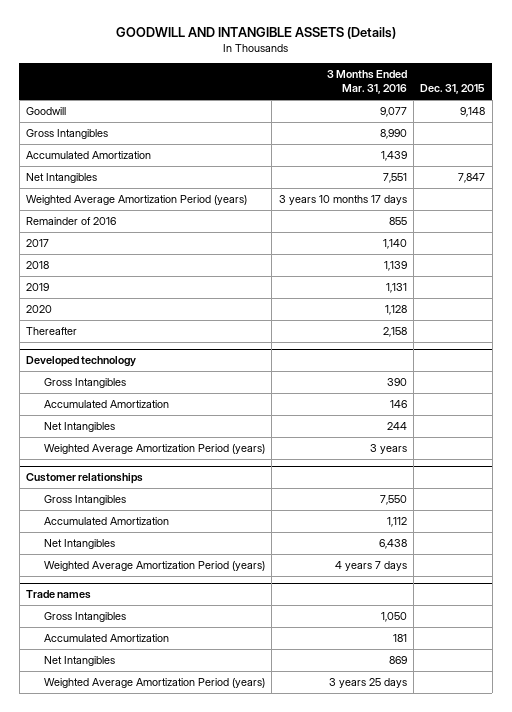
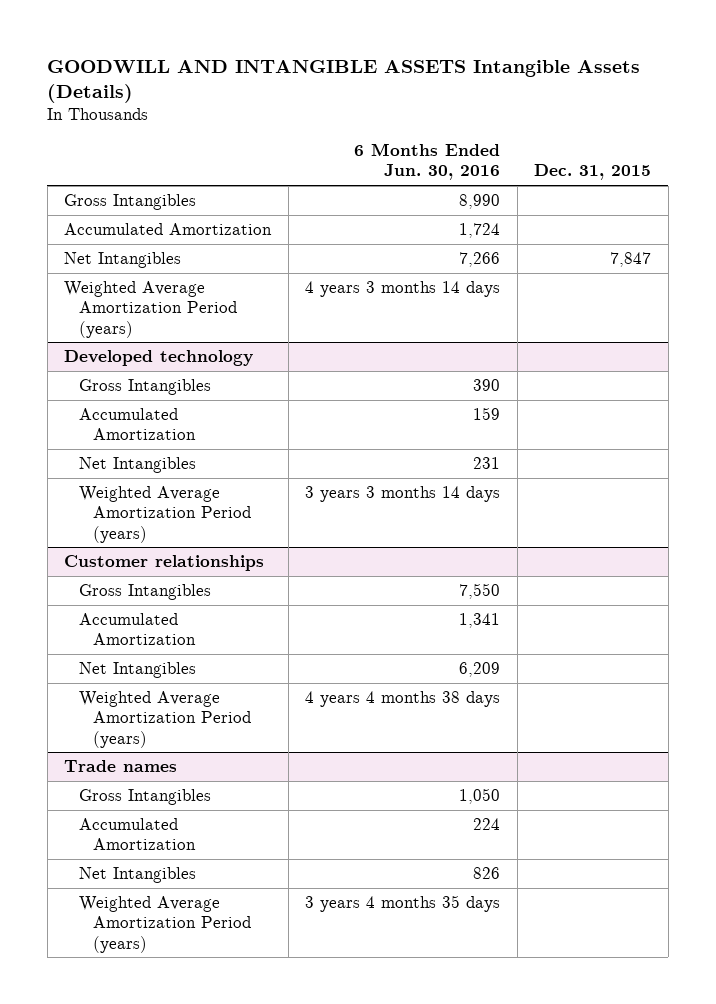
- GOODWILL AND INTANGIBLE ASSETS (Details)
+ GOODWILL AND INTANGIBLE ASSETS Intangible Assets (Details)
- | 3 Months Ended Mar. 31, 2016 | Dec. 31, 2015
+ | 6 Months Ended Jun. 30, 2016 | Dec. 31, 2015
- Goodwill | 9,077 | 9,148
- Remainder of 2016 | 855 |
- 2017 | 1,140 |
- 2018 | 1,139 |
- 2019 | 1,131 |
- 2020 | 1,128 |
- Thereafter | 2,158 |

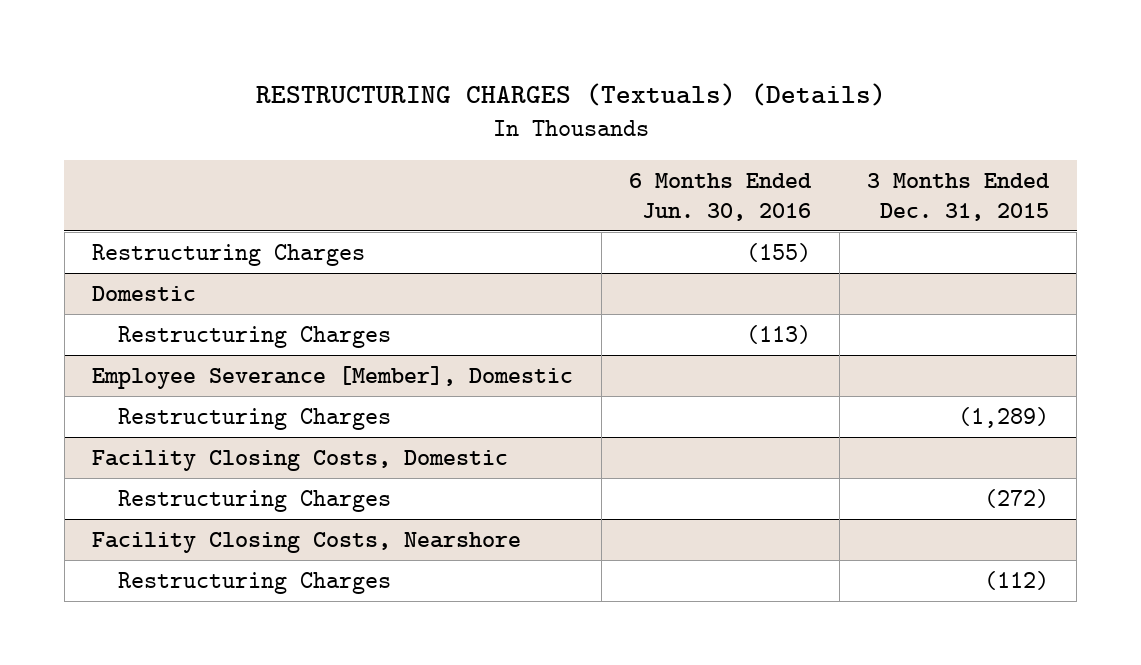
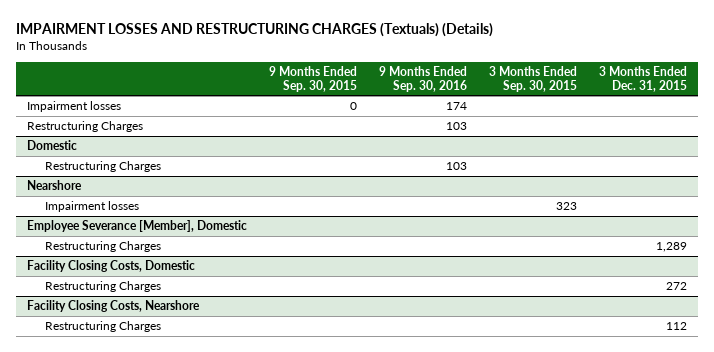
- RESTRUCTURING CHARGES (Textuals) (Details)
+ IMPAIRMENT LOSSES AND RESTRUCTURING CHARGES (Textuals) (Details)
- | 6 Months Ended Jun. 30, 2016 | 3 Months Ended Dec. 31, 2015
+ | 9 Months Ended Sep. 30, 2015 | 9 Months Ended Sep. 30, 2016 | 3 Months Ended Sep. 30, 2015 | 3 Months Ended Dec. 31, 2015
+ Impairment losses | 0 | 174 | |
+ Nearshore
+ Impairment losses | | | 323 |
@ Employee Severance [Member], Domestic
- Restructuring Charges | | (1,289)
+ Restructuring Charges | | | | 1,289
@ Facility Closing Costs, Domestic
- Restructuring Charges | | (272)
+ Restructuring Charges | | | | 272
@ Facility Closing Costs, Nearshore
- Restructuring Charges | | (112)
+ Restructuring Charges | | | | 112

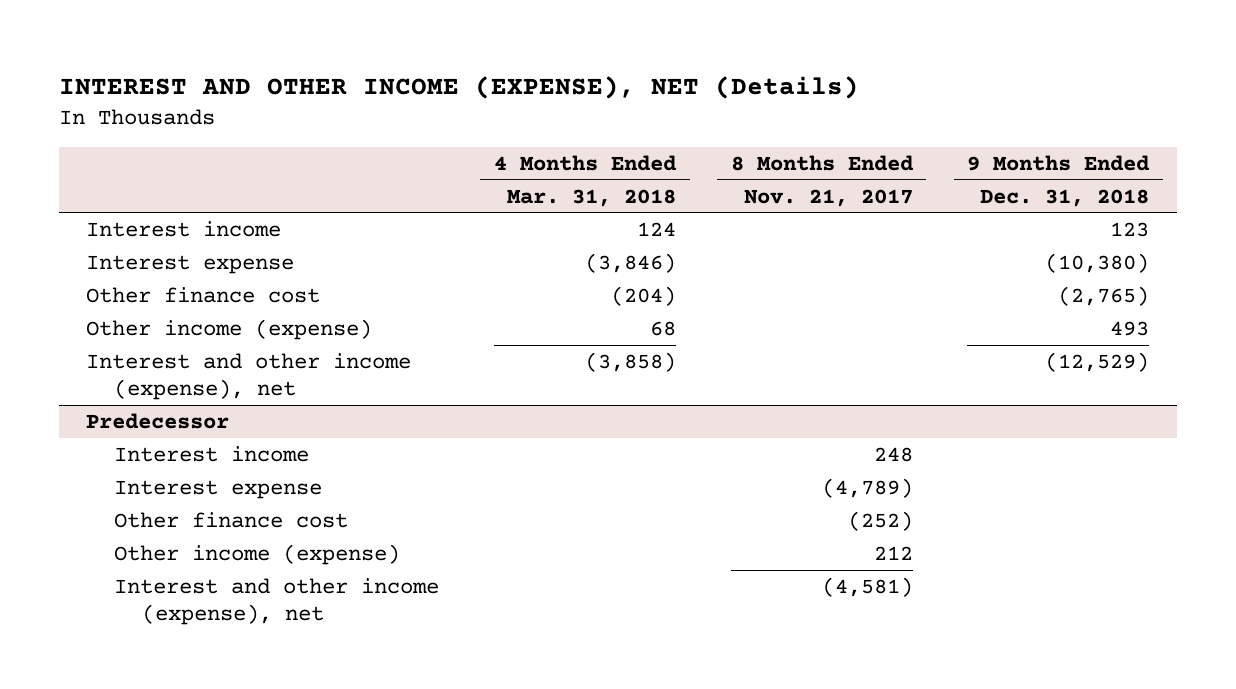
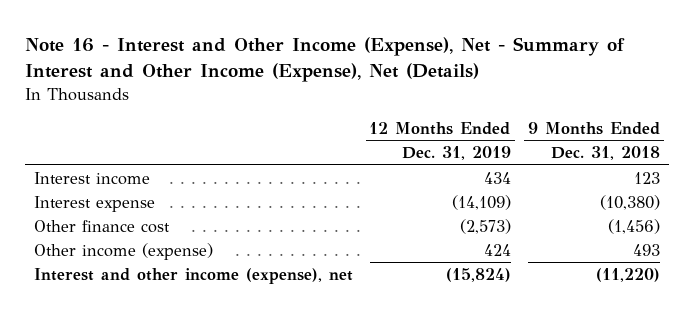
- INTEREST AND OTHER INCOME (EXPENSE), NET (Details)
+ Note 16 - Interest and Other Income (Expense), Net - Summary of Interest and Other Income (Expense), Net (Details)
- | 4 Months Ended Mar. 31, 2018 | 8 Months Ended Nov. 21, 2017 | 9 Months Ended Dec. 31, 2018
+ | 12 Months Ended Dec. 31, 2019 | 9 Months Ended Dec. 31, 2018
- Other finance cost | (204) | | (2,765)
+ Other finance cost | (2,573) | (1,456)
- Interest and other income (expense), net | (3,858) | | (12,529)
- Predecessor
- Interest income | | 248 |
- Interest expense | | (4,789) |
- Other finance cost | | (252) |
- Other income (expense) | | 212 |
- Interest and other income (expense), net | | (4,581) |
+ Interest and other income (expense), net | (15,824) | (11,220)

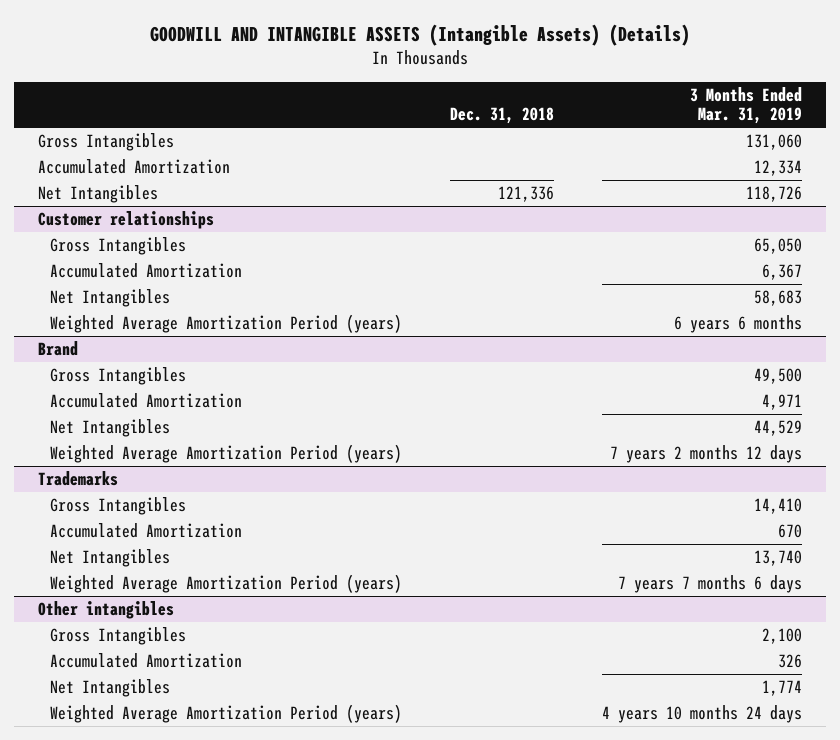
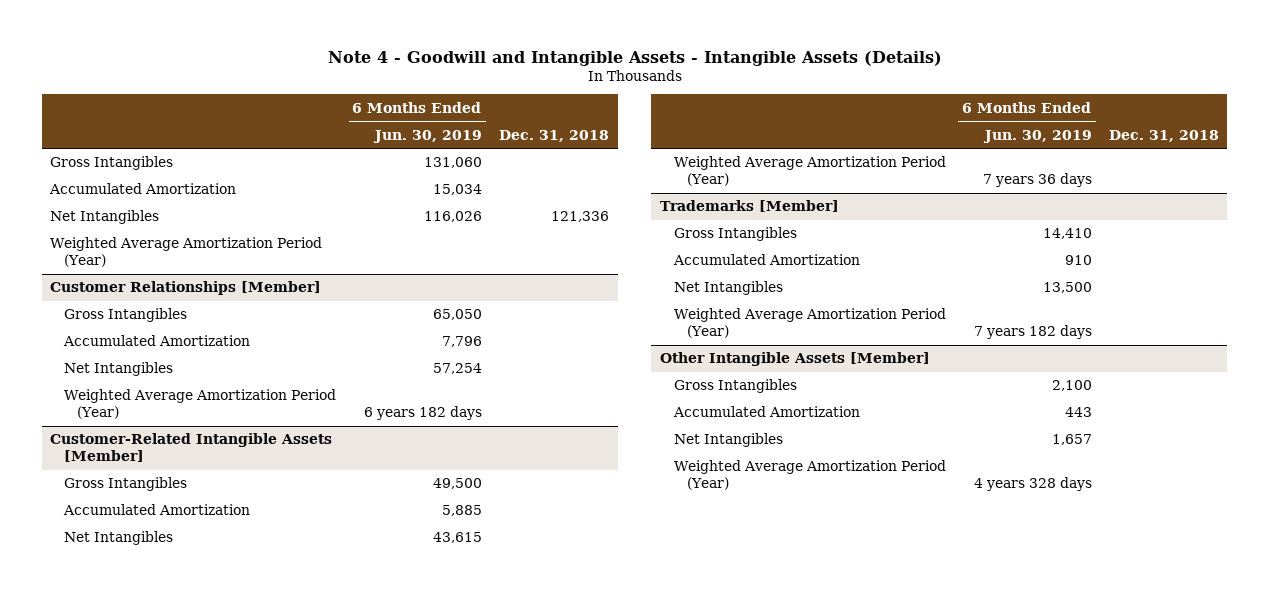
- GOODWILL AND INTANGIBLE ASSETS (Intangible Assets) (Details)
+ Note 4 - Goodwill and Intangible Assets - Intangible Assets (Details)
- | Dec. 31, 2018 | 3 Months Ended Mar. 31, 2019
+ | 6 Months Ended Jun. 30, 2019 | Dec. 31, 2018
- Customer relationships
+ Weighted Average Amortization Period (Year)
+ Customer Relationships [Member]
- Weighted Average Amortization Period (years) | | 6 years 6 months
- Brand
+ Weighted Average Amortization Period (Year) | 6 years 182 days |
+ Customer-Related Intangible Assets [Member]
- Weighted Average Amortization Period (years) | | 7 years 2 months 12 days
- Trademarks
+ Weighted Average Amortization Period (Year) | 7 years 36 days |
+ Trademarks [Member]
- Weighted Average Amortization Period (years) | | 7 years 7 months 6 days
- Other intangibles
+ Weighted Average Amortization Period (Year) | 7 years 182 days |
+ Other Intangible Assets [Member]
- Weighted Average Amortization Period (years) | | 4 years 10 months 24 days
+ Weighted Average Amortization Period (Year) | 4 years 328 days |

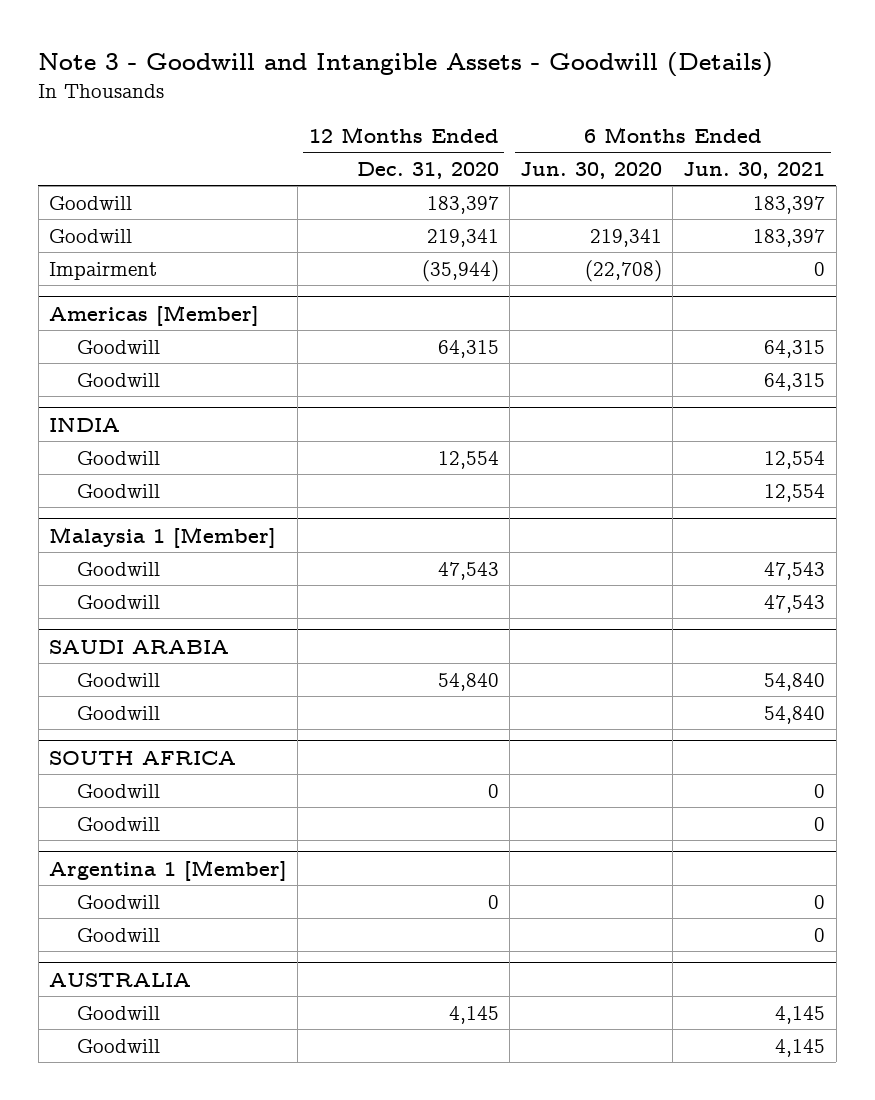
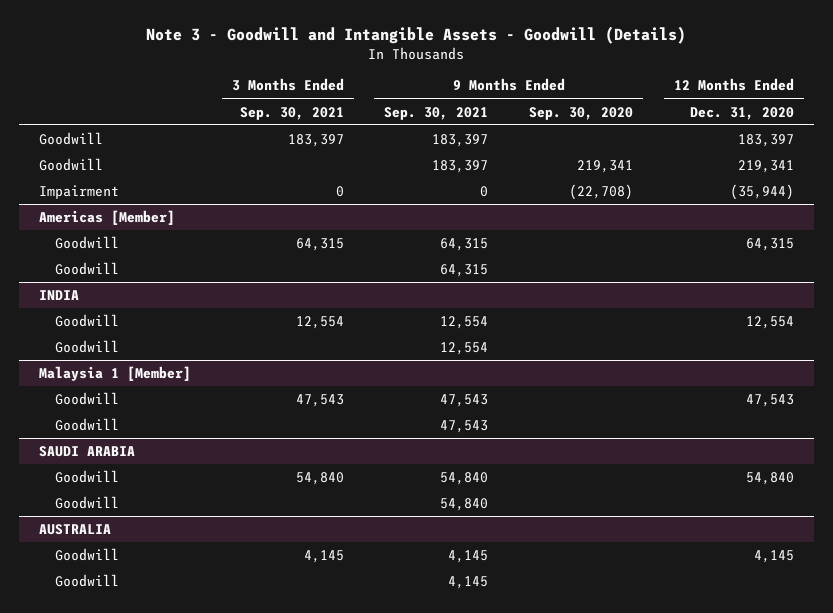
- | 12 Months Ended Dec. 31, 2020 | 6 Months Ended Jun. 30, 2020 | 6 Months Ended Jun. 30, 2021
+ | 3 Months Ended Sep. 30, 2021 | 9 Months Ended Sep. 30, 2021 | 9 Months Ended Sep. 30, 2020 | 12 Months Ended Dec. 31, 2020
- SOUTH AFRICA
- Goodwill | 0 | | 0
- Goodwill | | | 0
- Argentina 1 [Member]
- Goodwill | 0 | | 0
- Goodwill | | | 0

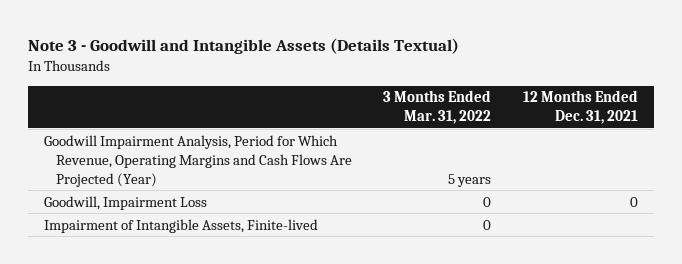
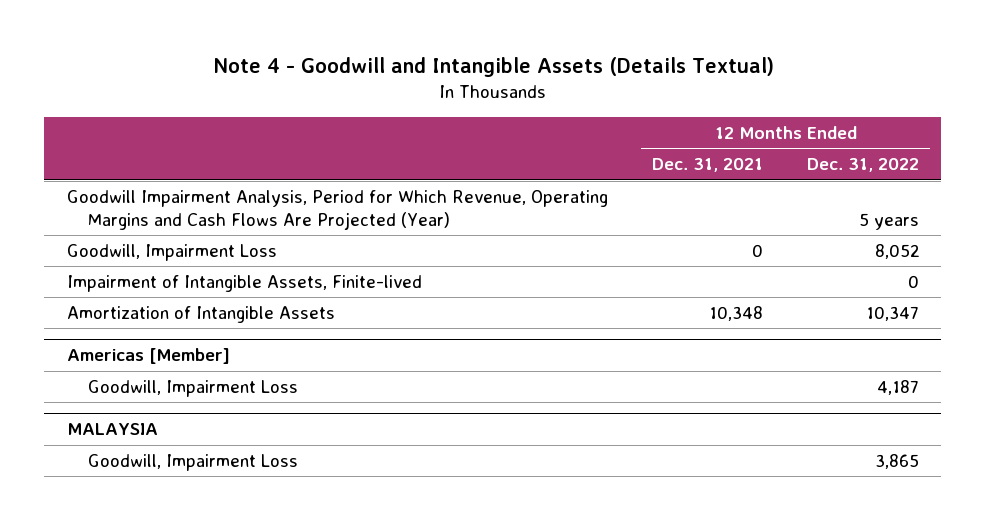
- Note 3 - Goodwill and Intangible Assets (Details Textual)
+ Note 4 - Goodwill and Intangible Assets (Details Textual)
- | 3 Months Ended Mar. 31, 2022 | 12 Months Ended Dec. 31, 2021
+ | 12 Months Ended Dec. 31, 2021 | 12 Months Ended Dec. 31, 2022
+ Amortization of Intangible Assets | 10,348 | 10,347
+ Americas [Member]
+ Goodwill, Impairment Loss | | 4,187
+ MALAYSIA
+ Goodwill, Impairment Loss | | 3,865

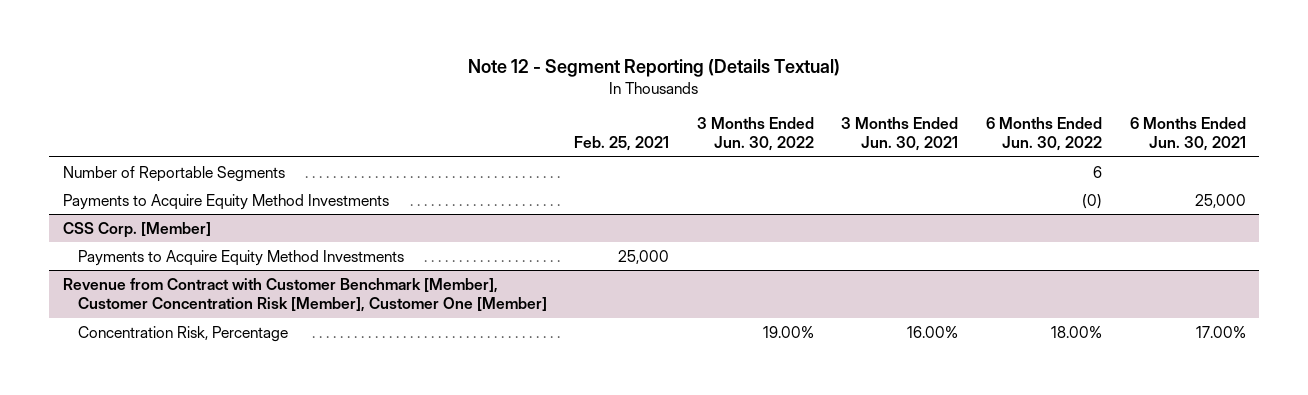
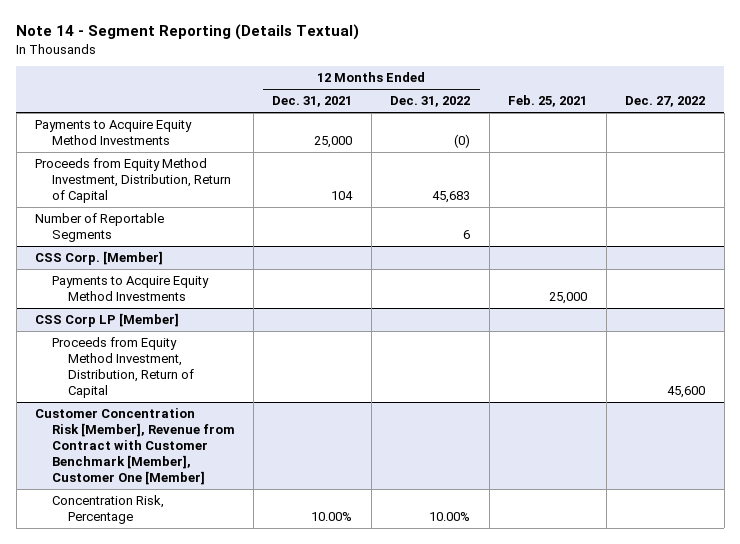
- Note 12 - Segment Reporting (Details Textual)
+ Note 14 - Segment Reporting (Details Textual)
- | Feb. 25, 2021 | 3 Months Ended Jun. 30, 2022 | 3 Months Ended Jun. 30, 2021 | 6 Months Ended Jun. 30, 2022 | 6 Months Ended Jun. 30, 2021
+ | 12 Months Ended Dec. 31, 2021 | 12 Months Ended Dec. 31, 2022 | Feb. 25, 2021 | Dec. 27, 2022
+ Proceeds from Equity Method Investment, Distribution, Return of Capital | 104 | 45,683 | |
moved down: Number of Reportable Segments | | 6 | |
- Revenue from Contract with Customer Benchmark [Member], Customer Concentration Risk [Member], Customer One [Member]
+ CSS Corp LP [Member]
+ Proceeds from Equity Method Investment, Distribution, Return of Capital | | | | 45,600
+ Customer Concentration Risk [Member], Revenue from Contract with Customer Benchmark [Member], Customer One [Member]

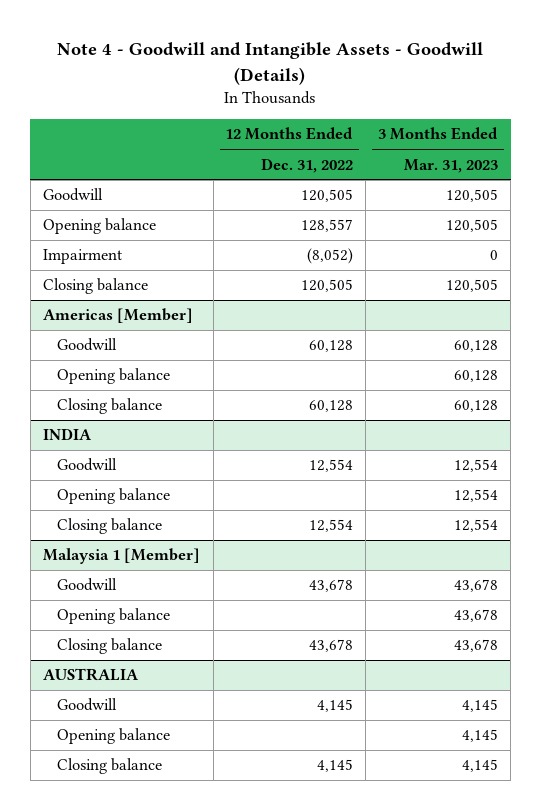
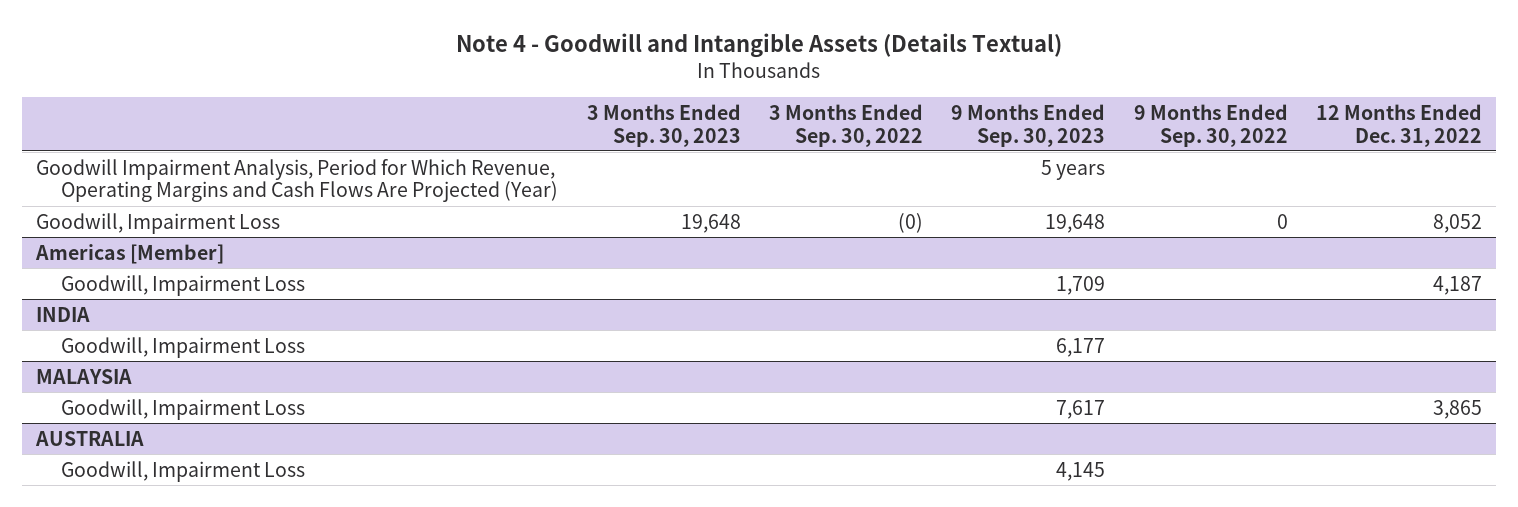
- Note 4 - Goodwill and Intangible Assets - Goodwill (Details)
+ Note 4 - Goodwill and Intangible Assets (Details Textual)
- | 12 Months Ended Dec. 31, 2022 | 3 Months Ended Mar. 31, 2023
+ | 3 Months Ended Sep. 30, 2023 | 3 Months Ended Sep. 30, 2022 | 9 Months Ended Sep. 30, 2023 | 9 Months Ended Sep. 30, 2022 | 12 Months Ended Dec. 31, 2022
- Goodwill | 120,505 | 120,505
- Opening balance | 128,557 | 120,505
- Impairment | (8,052) | 0
- Closing balance | 120,505 | 120,505
+ Goodwill Impairment Analysis, Period for Which Revenue, Operating Margins and Cash Flows Are Projected (Year) | | | 5 years | |
+ Goodwill, Impairment Loss | 19,648 | (0) | 19,648 | 0 | 8,052
@ Americas [Member]
- Goodwill | 60,128 | 60,128
- Opening balance | | 60,128
- Closing balance | 60,128 | 60,128
+ Goodwill, Impairment Loss | | | 1,709 | | 4,187
@ INDIA
- Goodwill | 12,554 | 12,554
- Opening balance | | 12,554
- Closing balance | 12,554 | 12,554
- Malaysia 1 [Member]
- Goodwill | 43,678 | 43,678
- Opening balance | | 43,678
- Closing balance | 43,678 | 43,678
@ INDIA
+ Goodwill, Impairment Loss | | | 6,177 | |
+ MALAYSIA
+ Goodwill, Impairment Loss | | | 7,617 | | 3,865
@ AUSTRALIA
- Goodwill | 4,145 | 4,145
- Opening balance | | 4,145
- Closing balance | 4,145 | 4,145
+ Goodwill, Impairment Loss | | | 4,145 | |

